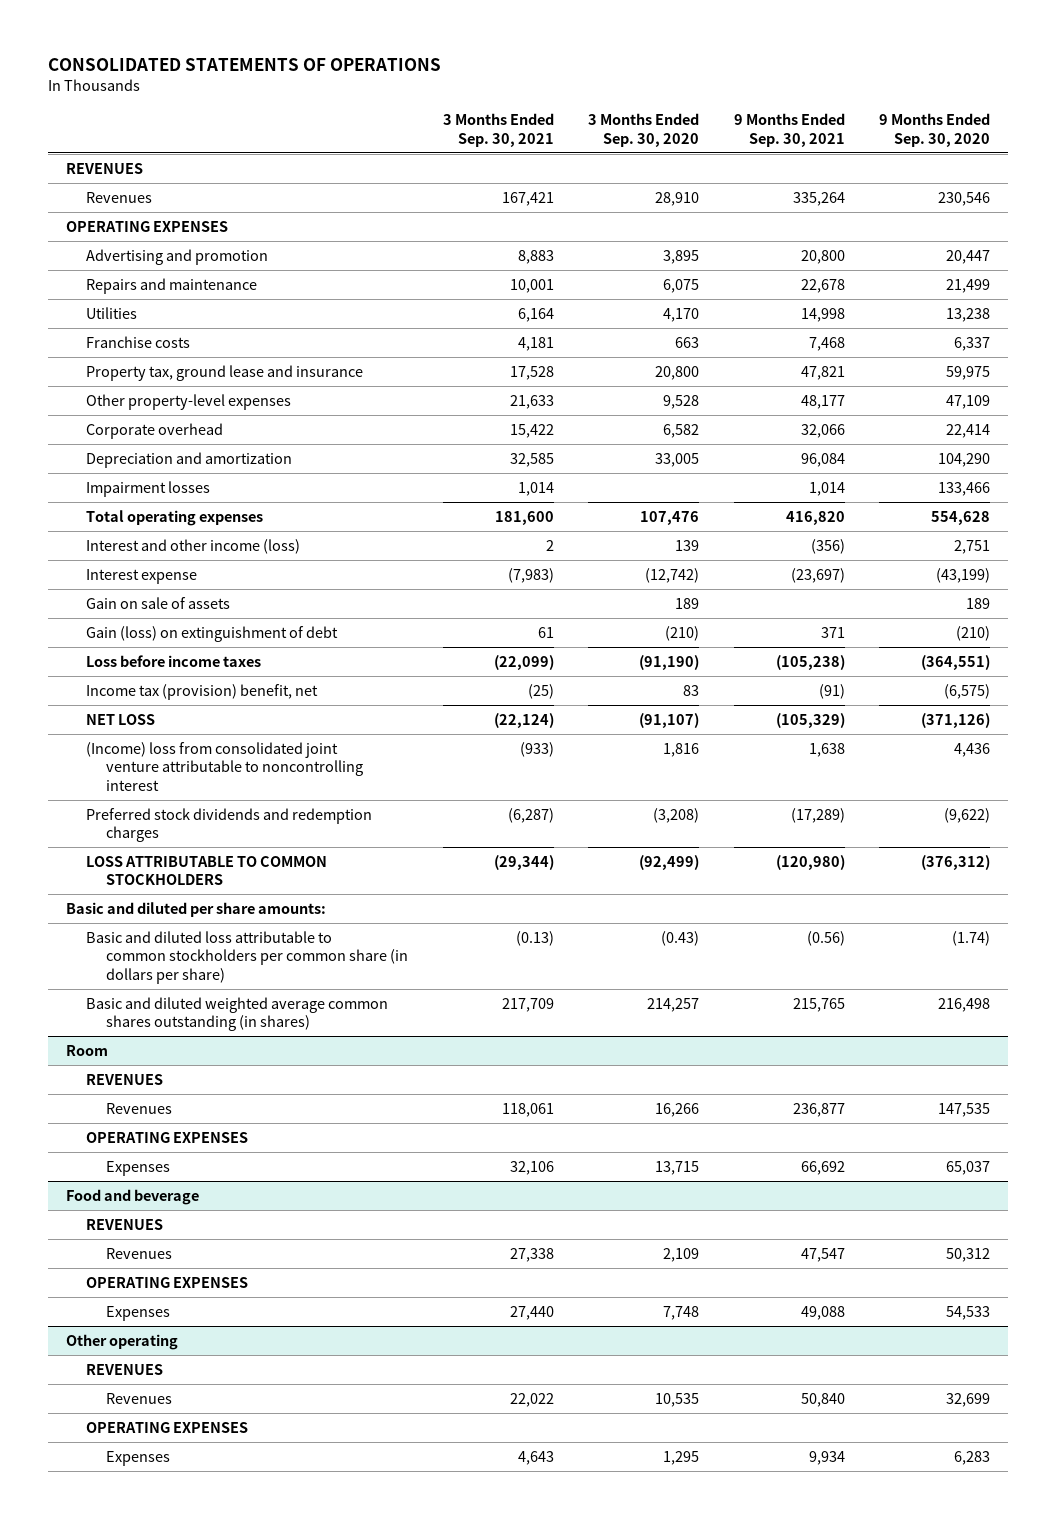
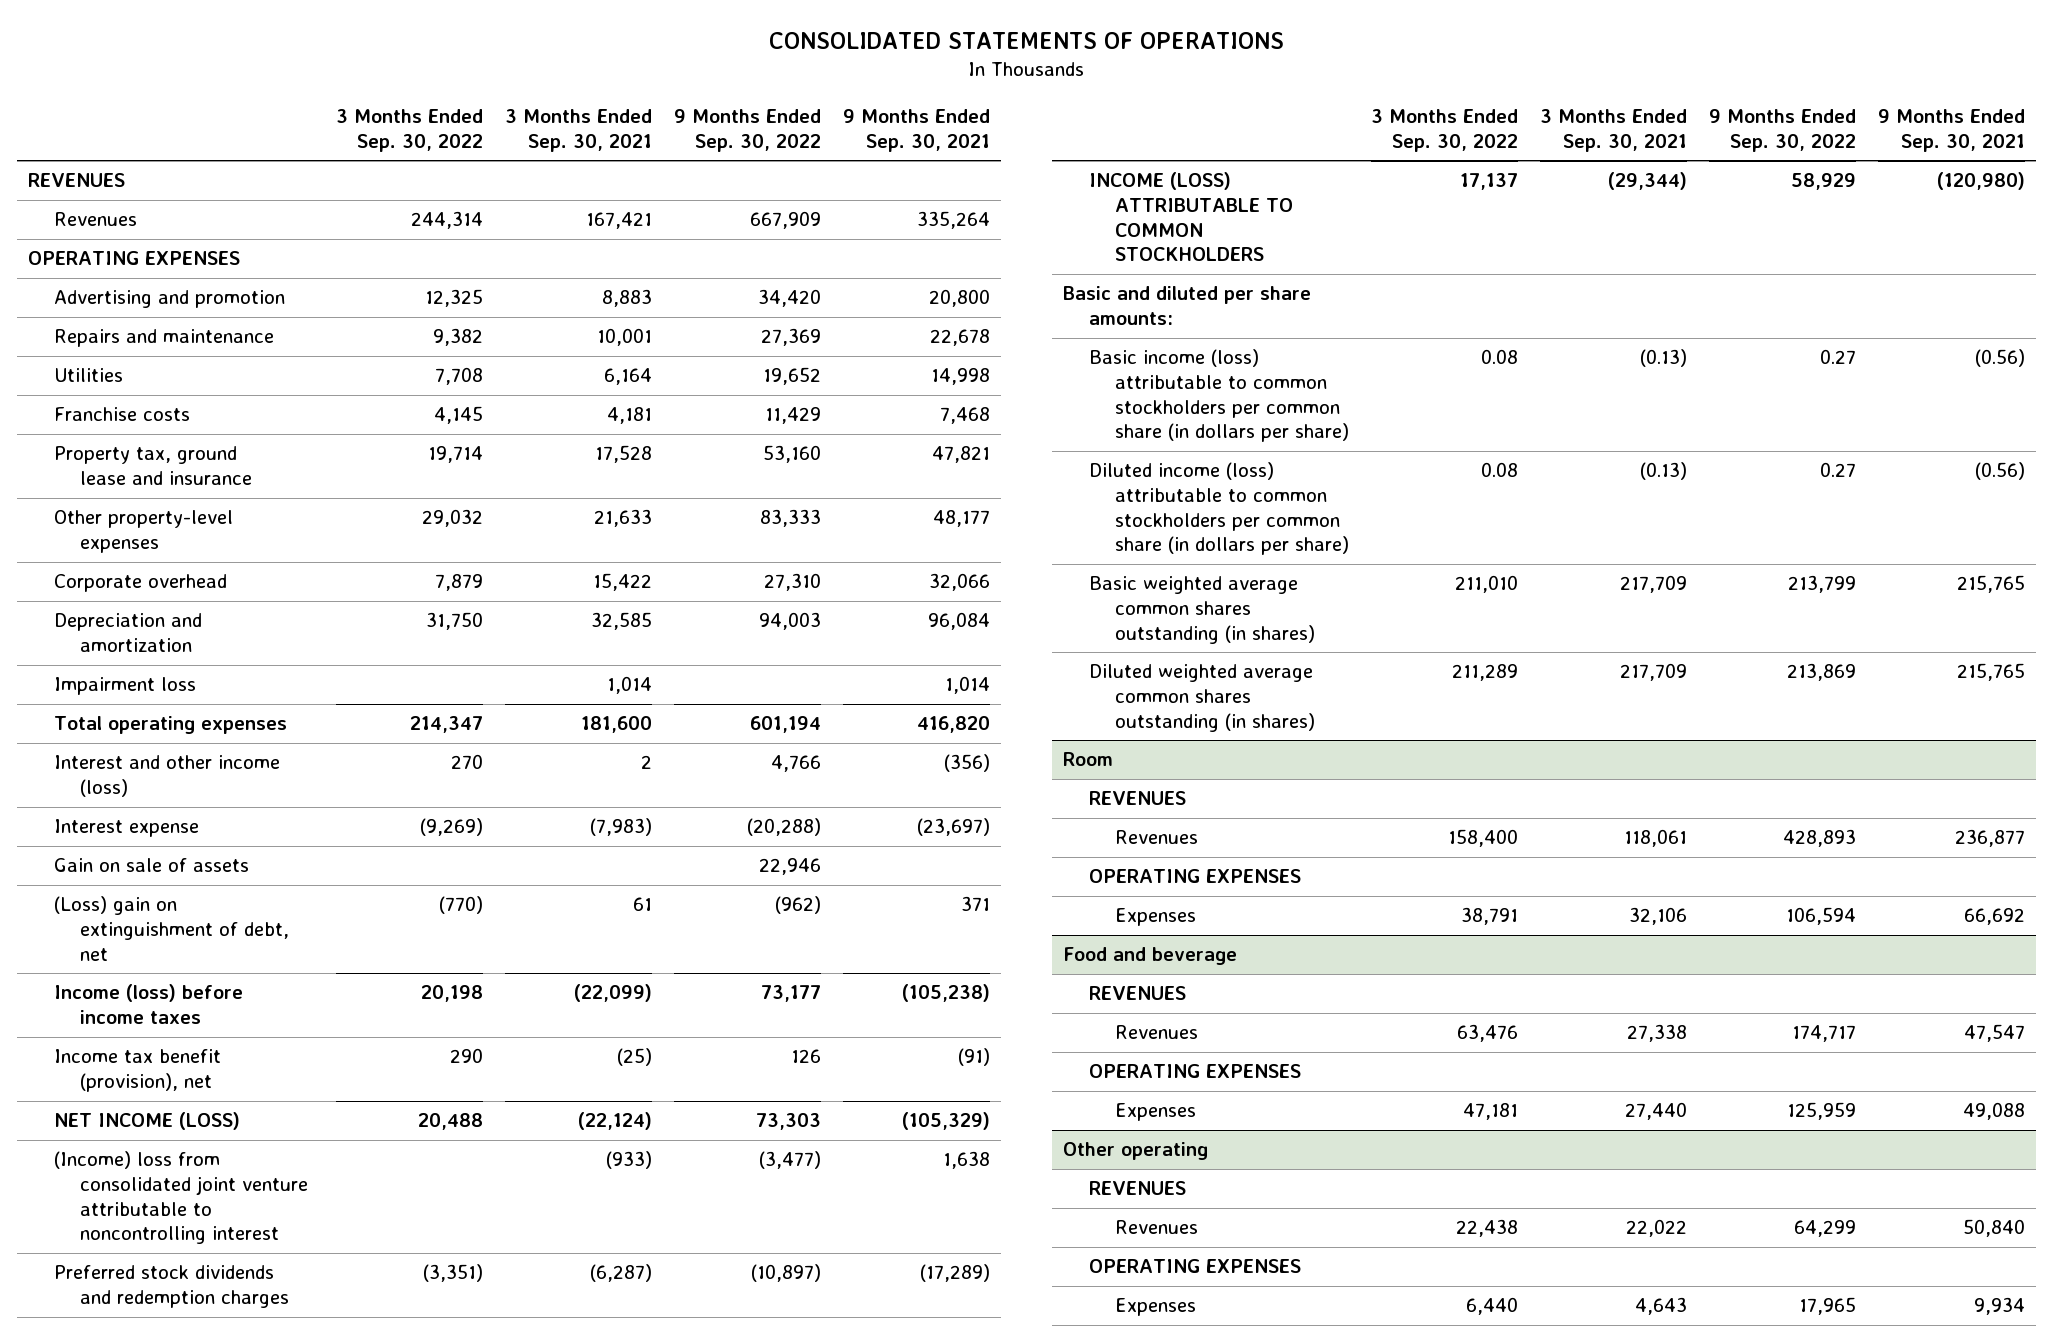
- | 3 Months Ended Sep. 30, 2021 | 3 Months Ended Sep. 30, 2020 | 9 Months Ended Sep. 30, 2021 | 9 Months Ended Sep. 30, 2020
+ | 3 Months Ended Sep. 30, 2022 | 3 Months Ended Sep. 30, 2021 | 9 Months Ended Sep. 30, 2022 | 9 Months Ended Sep. 30, 2021
- Impairment losses | 1,014 | | 1,014 | 133,466
+ Impairment loss | | 1,014 | | 1,014
- Gain (loss) on extinguishment of debt | 61 | (210) | 371 | (210)
- Loss before income taxes | (22,099) | (91,190) | (105,238) | (364,551)
- Income tax (provision) benefit, net | (25) | 83 | (91) | (6,575)
- NET LOSS | (22,124) | (91,107) | (105,329) | (371,126)
+ (Loss) gain on extinguishment of debt, net | (770) | 61 | (962) | 371
+ Income (loss) before income taxes | 20,198 | (22,099) | 73,177 | (105,238)
+ Income tax benefit (provision), net | 290 | (25) | 126 | (91)
+ NET INCOME (LOSS) | 20,488 | (22,124) | 73,303 | (105,329)
- LOSS ATTRIBUTABLE TO COMMON STOCKHOLDERS | (29,344) | (92,499) | (120,980) | (376,312)
+ INCOME (LOSS) ATTRIBUTABLE TO COMMON STOCKHOLDERS | 17,137 | (29,344) | 58,929 | (120,980)
- Basic and diluted loss attributable to common stockholders per common share (in dollars per share) | (0.13) | (0.43) | (0.56) | (1.74)
- Basic and diluted weighted average common shares outstanding (in shares) | 217,709 | 214,257 | 215,765 | 216,498
+ Basic income (loss) attributable to common stockholders per common share (in dollars per share) | 0.08 | (0.13) | 0.27 | (0.56)
+ Diluted income (loss) attributable to common stockholders per common share (in dollars per share) | 0.08 | (0.13) | 0.27 | (0.56)
+ Basic weighted average common shares outstanding (in shares) | 211,010 | 217,709 | 213,799 | 215,765
+ Diluted weighted average common shares outstanding (in shares) | 211,289 | 217,709 | 213,869 | 215,765

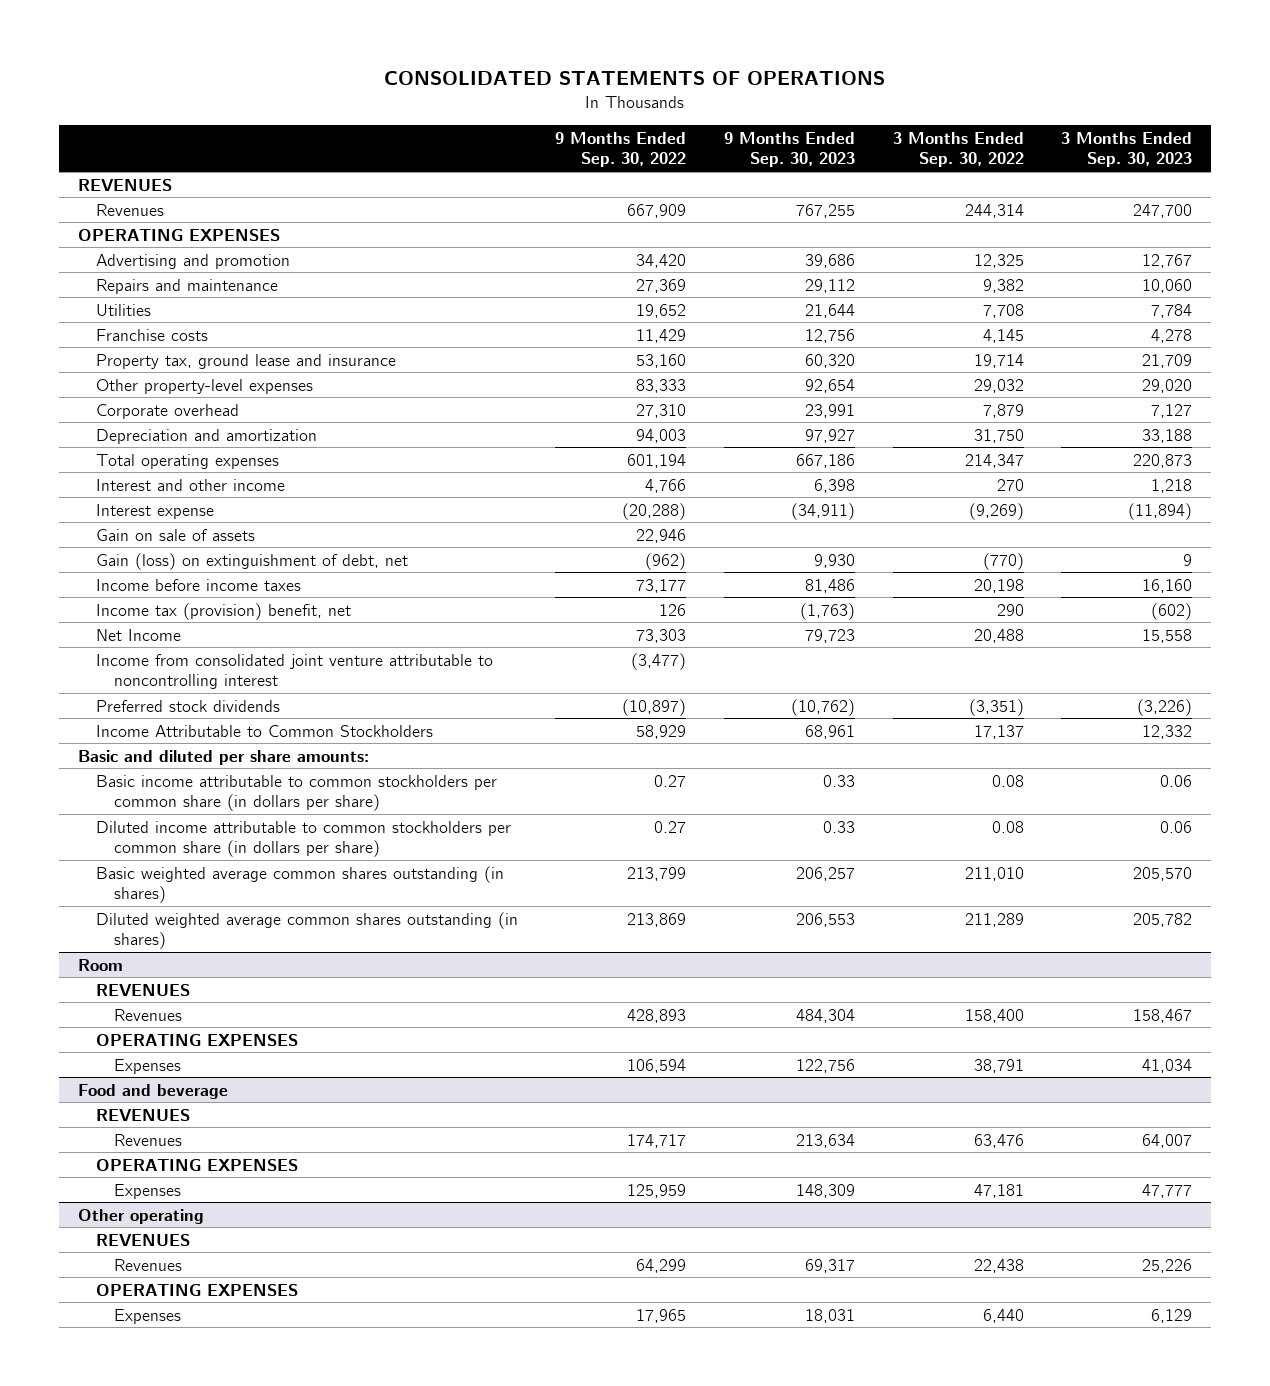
- | 3 Months Ended Sep. 30, 2022 | 3 Months Ended Sep. 30, 2021 | 9 Months Ended Sep. 30, 2022 | 9 Months Ended Sep. 30, 2021
+ | 9 Months Ended Sep. 30, 2022 | 9 Months Ended Sep. 30, 2023 | 3 Months Ended Sep. 30, 2022 | 3 Months Ended Sep. 30, 2023
- Impairment loss | | 1,014 | | 1,014
- Interest and other income (loss) | 270 | 2 | 4,766 | (356)
+ Interest and other income | 4,766 | 6,398 | 270 | 1,218
- (Loss) gain on extinguishment of debt, net | (770) | 61 | (962) | 371
- Income (loss) before income taxes | 20,198 | (22,099) | 73,177 | (105,238)
- Income tax benefit (provision), net | 290 | (25) | 126 | (91)
- NET INCOME (LOSS) | 20,488 | (22,124) | 73,303 | (105,329)
- (Income) loss from consolidated joint venture attributable to noncontrolling interest | | (933) | (3,477) | 1,638
- Preferred stock dividends and redemption charges | (3,351) | (6,287) | (10,897) | (17,289)
- INCOME (LOSS) ATTRIBUTABLE TO COMMON STOCKHOLDERS | 17,137 | (29,344) | 58,929 | (120,980)
+ Gain (loss) on extinguishment of debt, net | (962) | 9,930 | (770) | 9
+ Income before income taxes | 73,177 | 81,486 | 20,198 | 16,160
+ Income tax (provision) benefit, net | 126 | (1,763) | 290 | (602)
+ Net Income | 73,303 | 79,723 | 20,488 | 15,558
+ Income from consolidated joint venture attributable to noncontrolling interest | (3,477) | | |
+ Preferred stock dividends | (10,897) | (10,762) | (3,351) | (3,226)
+ Income Attributable to Common Stockholders | 58,929 | 68,961 | 17,137 | 12,332
- Basic income (loss) attributable to common stockholders per common share (in dollars per share) | 0.08 | (0.13) | 0.27 | (0.56)
- Diluted income (loss) attributable to common stockholders per common share (in dollars per share) | 0.08 | (0.13) | 0.27 | (0.56)
+ Basic income attributable to common stockholders per common share (in dollars per share) | 0.27 | 0.33 | 0.08 | 0.06
+ Diluted income attributable to common stockholders per common share (in dollars per share) | 0.27 | 0.33 | 0.08 | 0.06

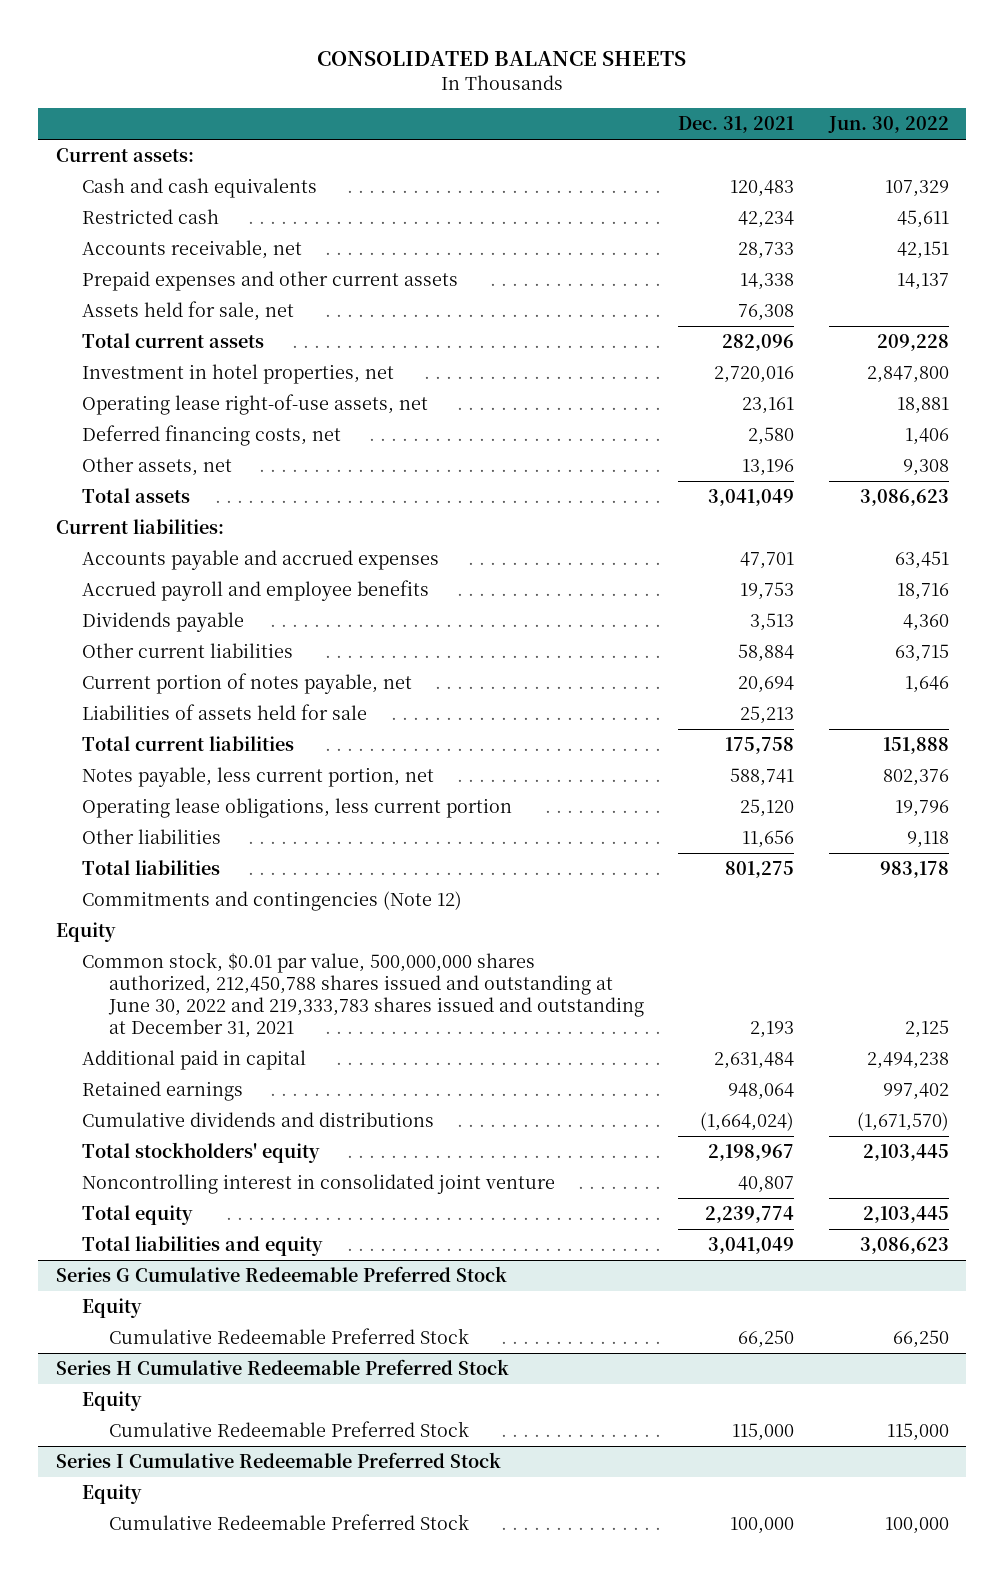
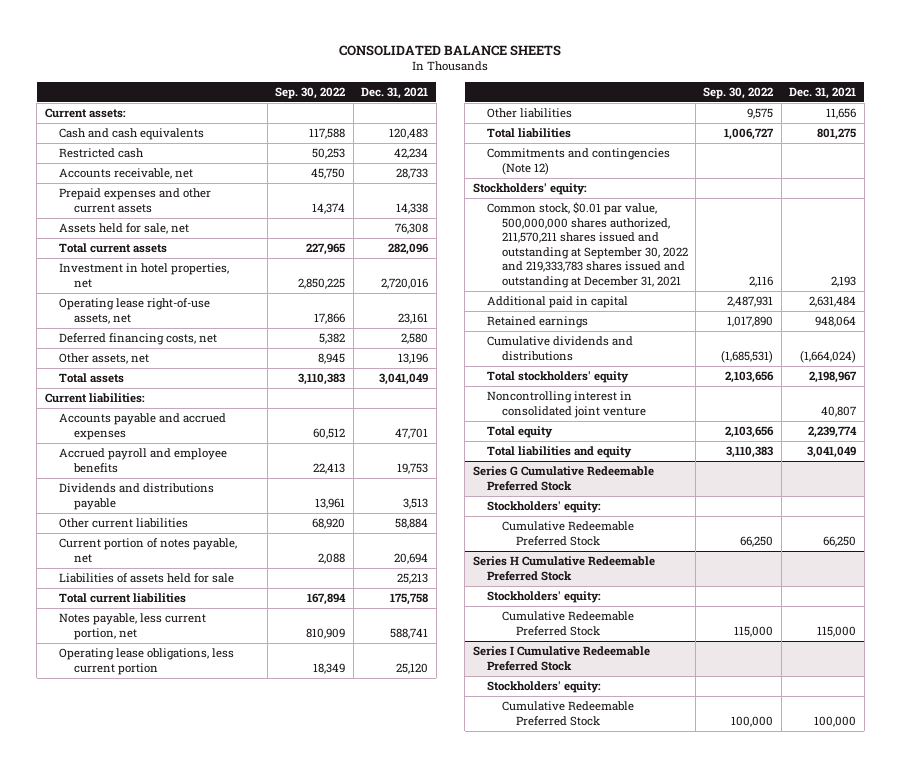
- | Dec. 31, 2021 | Jun. 30, 2022
+ | Sep. 30, 2022 | Dec. 31, 2021
- Dividends payable | 3,513 | 4,360
+ Dividends and distributions payable | 13,961 | 3,513
- Equity
- Common stock, $0.01 par value, 500,000,000 shares authorized, 212,450,788 shares issued and outstanding at June 30, 2022 and 219,333,783 shares issued and outstanding at December 31, 2021 | 2,193 | 2,125
+ Stockholders' equity:
+ Common stock, $0.01 par value, 500,000,000 shares authorized, 211,570,211 shares issued and outstanding at September 30, 2022 and 219,333,783 shares issued and outstanding at December 31, 2021 | 2,116 | 2,193
@ Series G Cumulative Redeemable Preferred Stock
- Equity
+ Stockholders' equity:
@ Series H Cumulative Redeemable Preferred Stock
- Equity
+ Stockholders' equity:
@ Series I Cumulative Redeemable Preferred Stock
- Equity
+ Stockholders' equity:

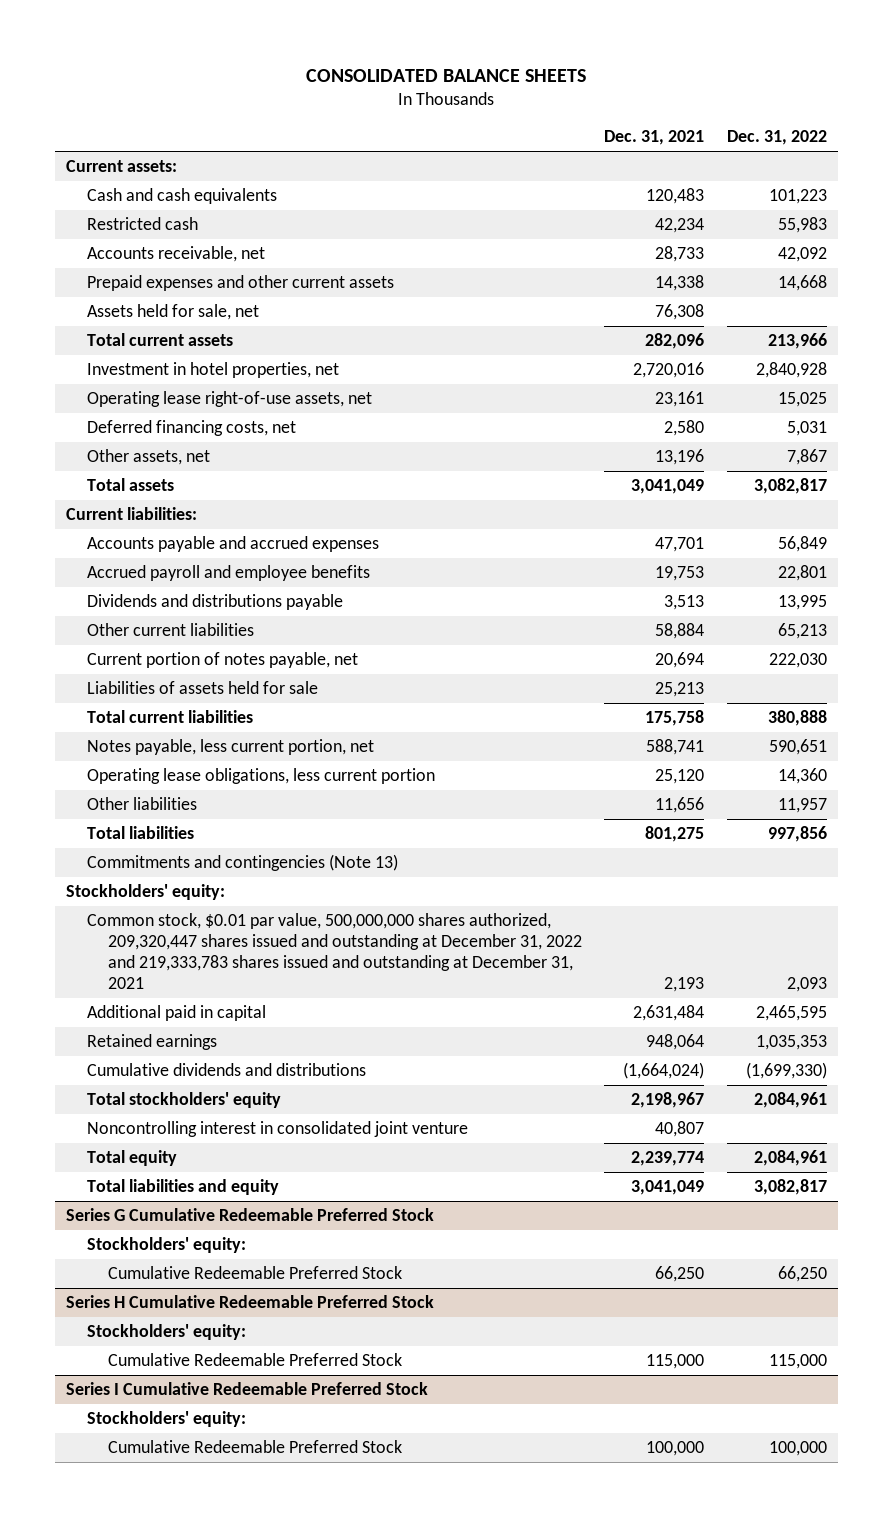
- | Sep. 30, 2022 | Dec. 31, 2021
+ | Dec. 31, 2021 | Dec. 31, 2022
- Commitments and contingencies (Note 12)
+ Commitments and contingencies (Note 13)
- Common stock, $0.01 par value, 500,000,000 shares authorized, 211,570,211 shares issued and outstanding at September 30, 2022 and 219,333,783 shares issued and outstanding at December 31, 2021 | 2,116 | 2,193
+ Common stock, $0.01 par value, 500,000,000 shares authorized, 209,320,447 shares issued and outstanding at December 31, 2022 and 219,333,783 shares issued and outstanding at December 31, 2021 | 2,193 | 2,093

